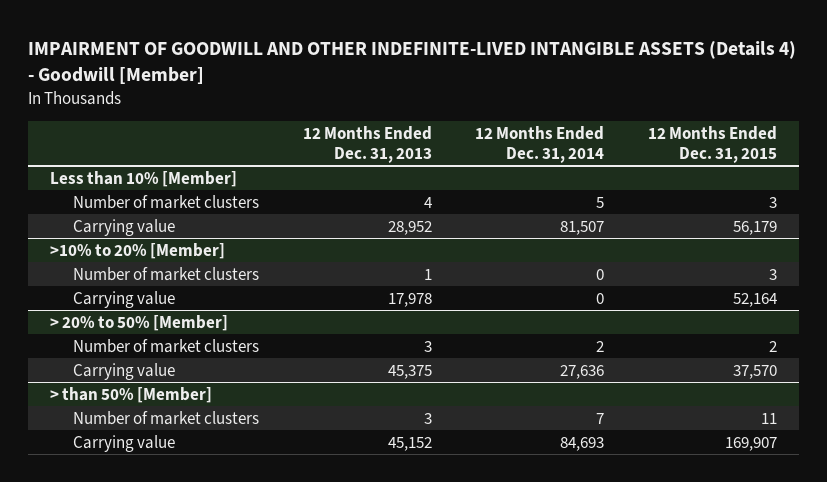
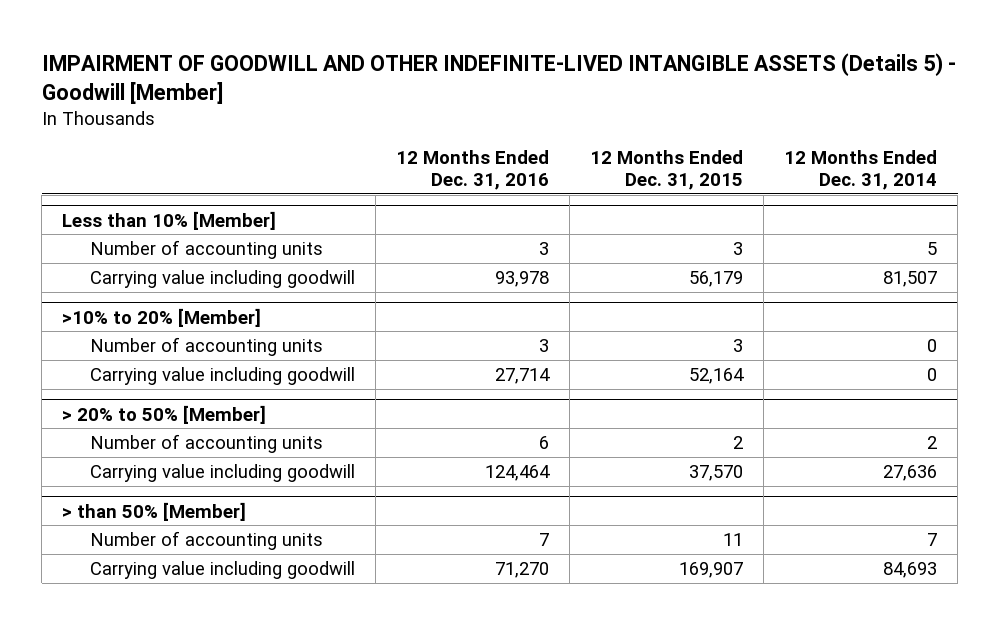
- IMPAIRMENT OF GOODWILL AND OTHER INDEFINITE-LIVED INTANGIBLE ASSETS (Details 4) - Goodwill [Member]
+ IMPAIRMENT OF GOODWILL AND OTHER INDEFINITE-LIVED INTANGIBLE ASSETS (Details 5) - Goodwill [Member]
- | 12 Months Ended Dec. 31, 2013 | 12 Months Ended Dec. 31, 2014 | 12 Months Ended Dec. 31, 2015
+ | 12 Months Ended Dec. 31, 2016 | 12 Months Ended Dec. 31, 2015 | 12 Months Ended Dec. 31, 2014
@ Less than 10% [Member]
- Number of market clusters | 4 | 5 | 3
- Carrying value | 28,952 | 81,507 | 56,179
+ Number of accounting units | 3 | 3 | 5
+ Carrying value including goodwill | 93,978 | 56,179 | 81,507
@ >10% to 20% [Member]
- Number of market clusters | 1 | 0 | 3
- Carrying value | 17,978 | 0 | 52,164
+ Number of accounting units | 3 | 3 | 0
+ Carrying value including goodwill | 27,714 | 52,164 | 0
@ > 20% to 50% [Member]
- Number of market clusters | 3 | 2 | 2
- Carrying value | 45,375 | 27,636 | 37,570
+ Number of accounting units | 6 | 2 | 2
+ Carrying value including goodwill | 124,464 | 37,570 | 27,636
@ > than 50% [Member]
- Number of market clusters | 3 | 7 | 11
- Carrying value | 45,152 | 84,693 | 169,907
+ Number of accounting units | 7 | 11 | 7
+ Carrying value including goodwill | 71,270 | 169,907 | 84,693

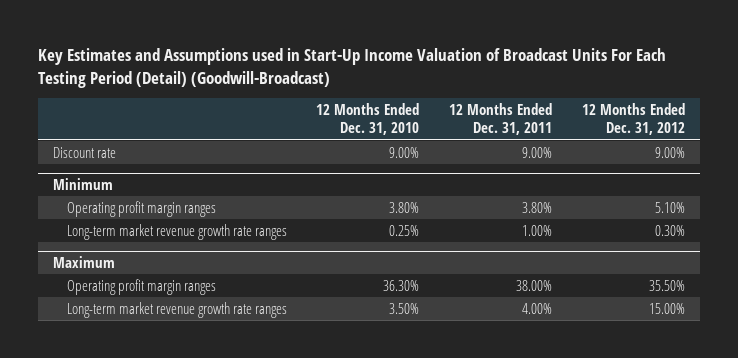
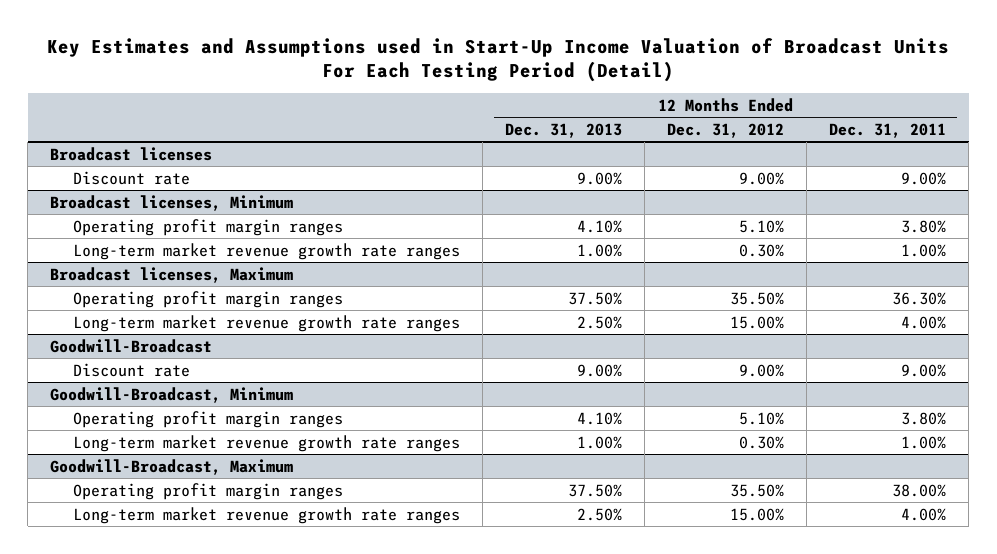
- Key Estimates and Assumptions used in Start-Up Income Valuation of Broadcast Units For Each Testing Period (Detail) (Goodwill-Broadcast)
+ Key Estimates and Assumptions used in Start-Up Income Valuation of Broadcast Units For Each Testing Period (Detail)
- | 12 Months Ended Dec. 31, 2010 | 12 Months Ended Dec. 31, 2011 | 12 Months Ended Dec. 31, 2012
+ | 12 Months Ended Dec. 31, 2013 | 12 Months Ended Dec. 31, 2012 | 12 Months Ended Dec. 31, 2011
+ Broadcast licenses
- Minimum
+ Broadcast licenses, Minimum
- Maximum
+ Broadcast licenses, Maximum
+ Operating profit margin ranges | 37.50% | 35.50% | 36.30%
+ Long-term market revenue growth rate ranges | 2.50% | 15.00% | 4.00%
+ Goodwill-Broadcast
+ Discount rate | 9.00% | 9.00% | 9.00%
+ Goodwill-Broadcast, Minimum
+ Operating profit margin ranges | 4.10% | 5.10% | 3.80%
+ Long-term market revenue growth rate ranges | 1.00% | 0.30% | 1.00%
+ Goodwill-Broadcast, Maximum

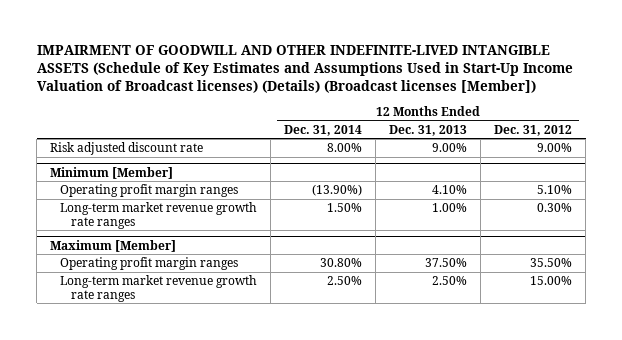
- Key Estimates and Assumptions used in Start-Up Income Valuation of Broadcast Units For Each Testing Period (Detail)
+ IMPAIRMENT OF GOODWILL AND OTHER INDEFINITE-LIVED INTANGIBLE ASSETS (Schedule of Key Estimates and Assumptions Used in Start-Up Income Valuation of Broadcast licenses) (Details) (Broadcast licenses [Member])
- | 12 Months Ended Dec. 31, 2013 | 12 Months Ended Dec. 31, 2012 | 12 Months Ended Dec. 31, 2011
+ | 12 Months Ended Dec. 31, 2014 | 12 Months Ended Dec. 31, 2013 | 12 Months Ended Dec. 31, 2012
- Broadcast licenses
- Discount rate | 9.00% | 9.00% | 9.00%
- Broadcast licenses, Minimum
- Operating profit margin ranges | 4.10% | 5.10% | 3.80%
- Long-term market revenue growth rate ranges | 1.00% | 0.30% | 1.00%
- Broadcast licenses, Maximum
- Operating profit margin ranges | 37.50% | 35.50% | 36.30%
- Long-term market revenue growth rate ranges | 2.50% | 15.00% | 4.00%
- Goodwill-Broadcast
- Discount rate | 9.00% | 9.00% | 9.00%
- Goodwill-Broadcast, Minimum
+ Risk adjusted discount rate | 8.00% | 9.00% | 9.00%
+ Minimum [Member]
- Goodwill-Broadcast, Maximum
+ Maximum [Member]

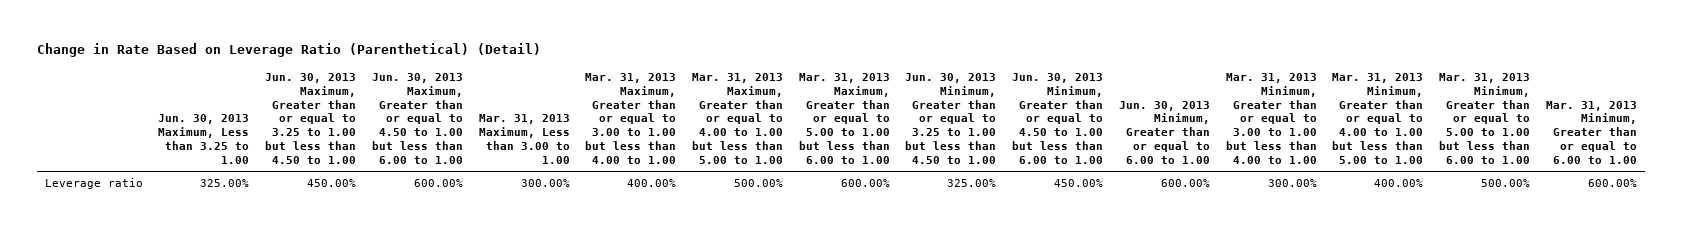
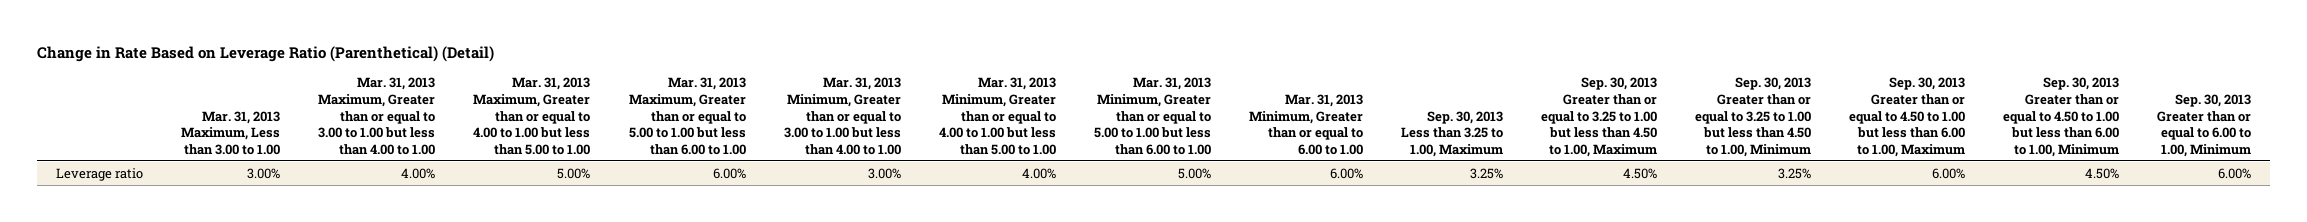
- | Jun. 30, 2013 Maximum, Less than 3.25 to 1.00 | Jun. 30, 2013 Maximum, Greater than or equal to 3.25 to 1.00 but less than 4.50 to 1.00 | Jun. 30, 2013 Maximum, Greater than or equal to 4.50 to 1.00 but less than 6.00 to 1.00 | Mar. 31, 2013 Maximum, Less than 3.00 to 1.00 | Mar. 31, 2013 Maximum, Greater than or equal to 3.00 to 1.00 but less than 4.00 to 1.00 | Mar. 31, 2013 Maximum, Greater than or equal to 4.00 to 1.00 but less than 5.00 to 1.00 | Mar. 31, 2013 Maximum, Greater than or equal to 5.00 to 1.00 but less than 6.00 to 1.00 | Jun. 30, 2013 Minimum, Greater than or equal to 3.25 to 1.00 but less than 4.50 to 1.00 | Jun. 30, 2013 Minimum, Greater than or equal to 4.50 to 1.00 but less than 6.00 to 1.00 | Jun. 30, 2013 Minimum, Greater than or equal to 6.00 to 1.00 | Mar. 31, 2013 Minimum, Greater than or equal to 3.00 to 1.00 but less than 4.00 to 1.00 | Mar. 31, 2013 Minimum, Greater than or equal to 4.00 to 1.00 but less than 5.00 to 1.00 | Mar. 31, 2013 Minimum, Greater than or equal to 5.00 to 1.00 but less than 6.00 to 1.00 | Mar. 31, 2013 Minimum, Greater than or equal to 6.00 to 1.00
+ | Mar. 31, 2013 Maximum, Less than 3.00 to 1.00 | Mar. 31, 2013 Maximum, Greater than or equal to 3.00 to 1.00 but less than 4.00 to 1.00 | Mar. 31, 2013 Maximum, Greater than or equal to 4.00 to 1.00 but less than 5.00 to 1.00 | Mar. 31, 2013 Maximum, Greater than or equal to 5.00 to 1.00 but less than 6.00 to 1.00 | Mar. 31, 2013 Minimum, Greater than or equal to 3.00 to 1.00 but less than 4.00 to 1.00 | Mar. 31, 2013 Minimum, Greater than or equal to 4.00 to 1.00 but less than 5.00 to 1.00 | Mar. 31, 2013 Minimum, Greater than or equal to 5.00 to 1.00 but less than 6.00 to 1.00 | Mar. 31, 2013 Minimum, Greater than or equal to 6.00 to 1.00 | Sep. 30, 2013 Less than 3.25 to 1.00, Maximum | Sep. 30, 2013 Greater than or equal to 3.25 to 1.00 but less than 4.50 to 1.00, Maximum | Sep. 30, 2013 Greater than or equal to 3.25 to 1.00 but less than 4.50 to 1.00, Minimum | Sep. 30, 2013 Greater than or equal to 4.50 to 1.00 but less than 6.00 to 1.00, Maximum | Sep. 30, 2013 Greater than or equal to 4.50 to 1.00 but less than 6.00 to 1.00, Minimum | Sep. 30, 2013 Greater than or equal to 6.00 to 1.00, Minimum
- Leverage ratio | 325.00% | 450.00% | 600.00% | 300.00% | 400.00% | 500.00% | 600.00% | 325.00% | 450.00% | 600.00% | 300.00% | 400.00% | 500.00% | 600.00%
+ Leverage ratio | 3.00% | 4.00% | 5.00% | 6.00% | 3.00% | 4.00% | 5.00% | 6.00% | 3.25% | 4.50% | 3.25% | 6.00% | 4.50% | 6.00%

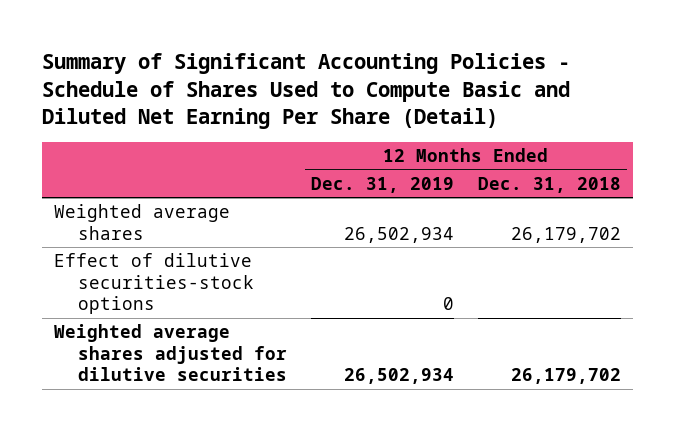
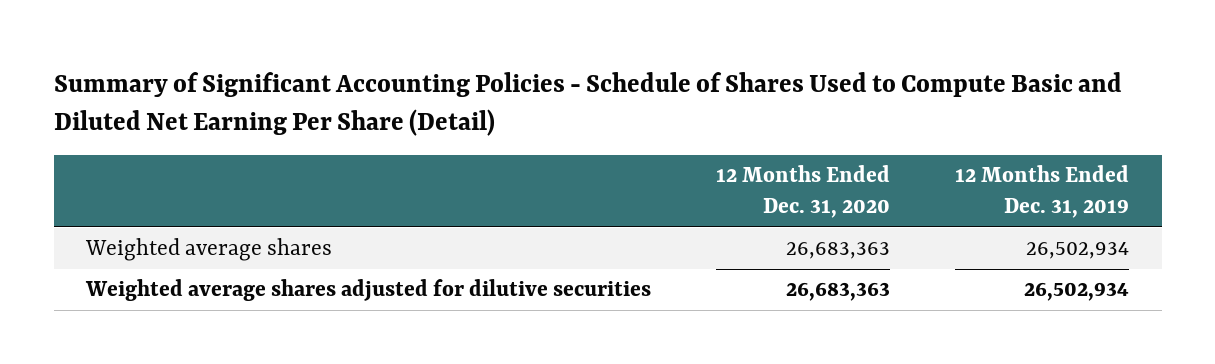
- | 12 Months Ended Dec. 31, 2019 | 12 Months Ended Dec. 31, 2018
+ | 12 Months Ended Dec. 31, 2020 | 12 Months Ended Dec. 31, 2019
- Effect of dilutive securities-stock options | 0 |

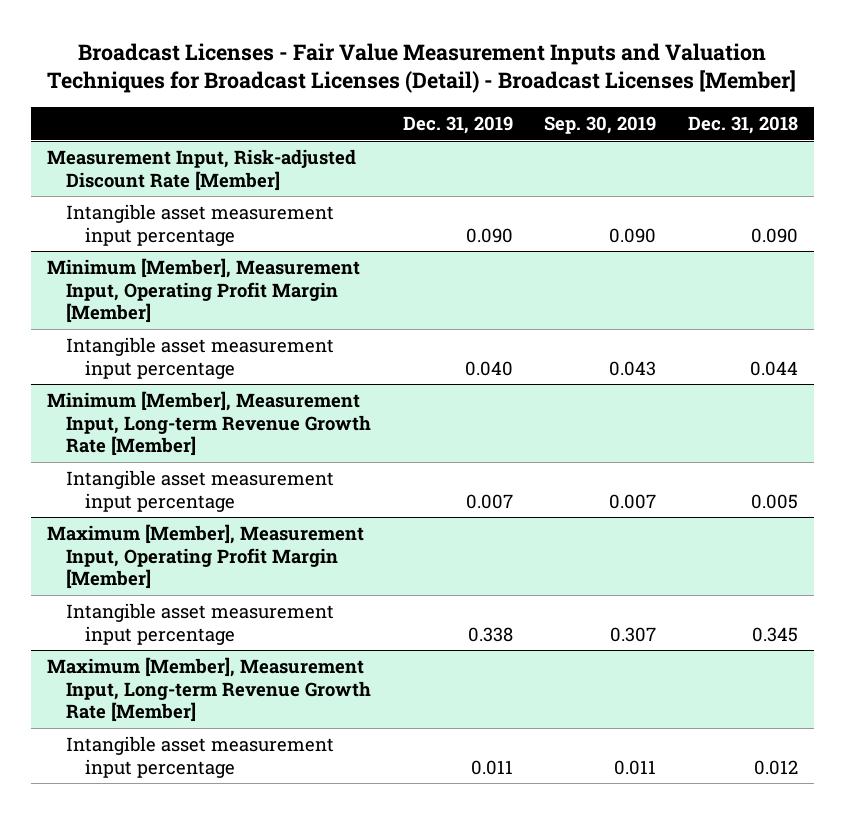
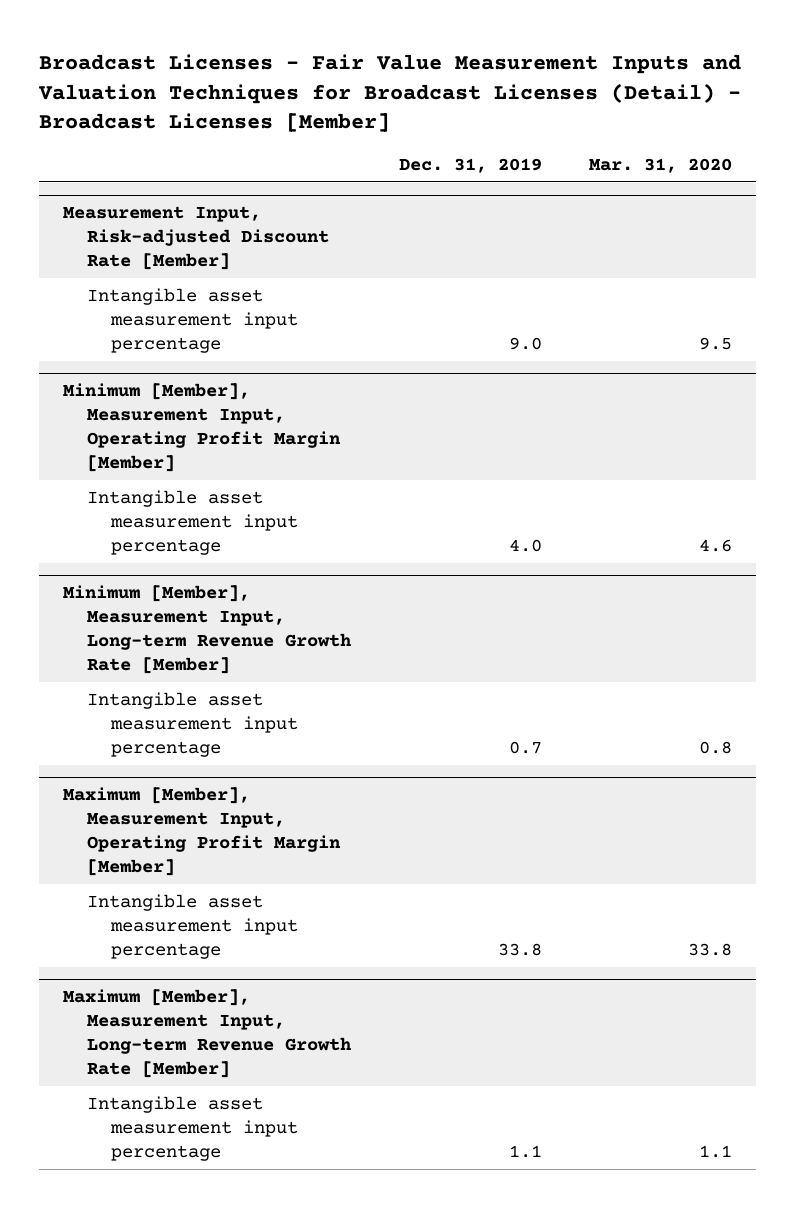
- | Dec. 31, 2019 | Sep. 30, 2019 | Dec. 31, 2018
+ | Dec. 31, 2019 | Mar. 31, 2020
@ Measurement Input, Risk-adjusted Discount Rate [Member]
- Intangible asset measurement input percentage | 0.090 | 0.090 | 0.090
+ Intangible asset measurement input percentage | 9.0 | 9.5
@ Minimum [Member], Measurement Input, Operating Profit Margin [Member]
- Intangible asset measurement input percentage | 0.040 | 0.043 | 0.044
+ Intangible asset measurement input percentage | 4.0 | 4.6
@ Minimum [Member], Measurement Input, Long-term Revenue Growth Rate [Member]
- Intangible asset measurement input percentage | 0.007 | 0.007 | 0.005
+ Intangible asset measurement input percentage | 0.7 | 0.8
@ Maximum [Member], Measurement Input, Operating Profit Margin [Member]
- Intangible asset measurement input percentage | 0.338 | 0.307 | 0.345
+ Intangible asset measurement input percentage | 33.8 | 33.8
@ Maximum [Member], Measurement Input, Long-term Revenue Growth Rate [Member]
- Intangible asset measurement input percentage | 0.011 | 0.011 | 0.012
+ Intangible asset measurement input percentage | 1.1 | 1.1

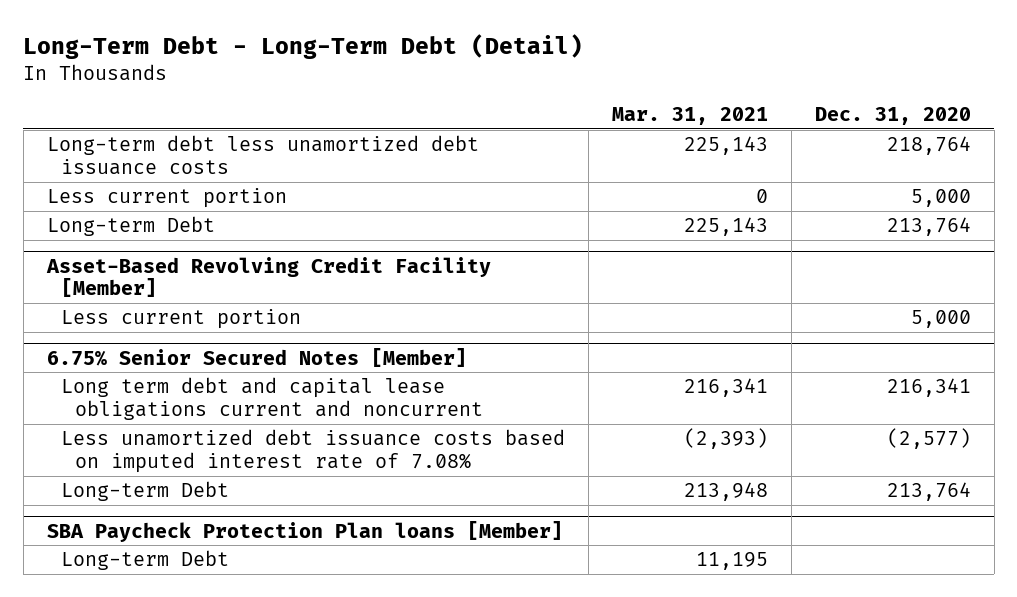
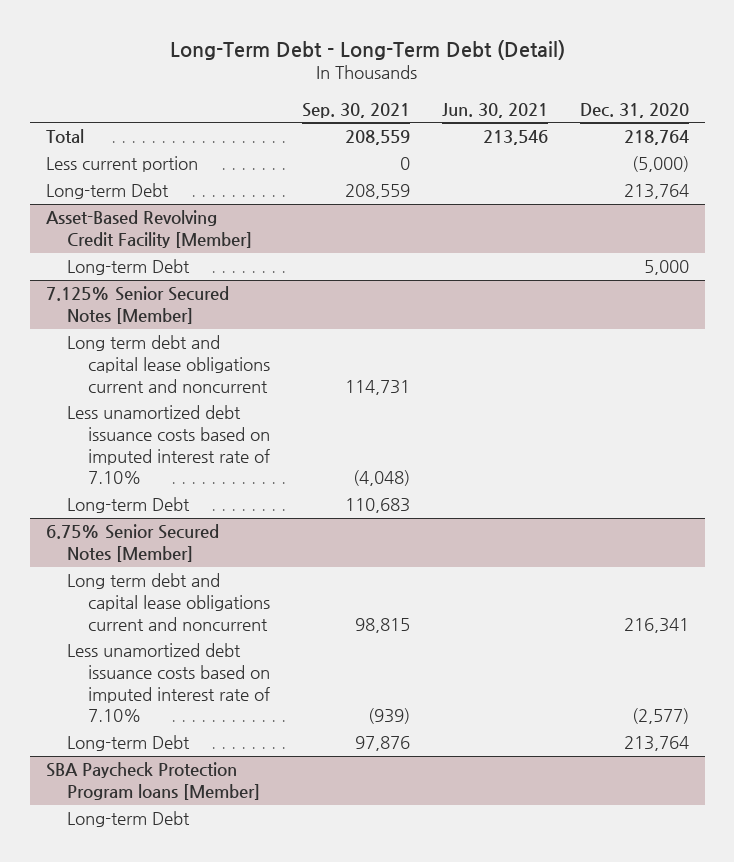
- | Mar. 31, 2021 | Dec. 31, 2020
+ | Sep. 30, 2021 | Jun. 30, 2021 | Dec. 31, 2020
- Long-term debt less unamortized debt issuance costs | 225,143 | 218,764
- Less current portion | 0 | 5,000
+ Total | 208,559 | 213,546 | 218,764
+ Less current portion | 0 | | (5,000)
@ Asset-Based Revolving Credit Facility [Member]
- Less current portion | | 5,000
+ Long-term Debt | | | 5,000
+ 7.125% Senior Secured Notes [Member]
+ Long term debt and capital lease obligations current and noncurrent | 114,731 | |
+ Less unamortized debt issuance costs based on imputed interest rate of 7.10% | (4,048) | |
+ Long-term Debt | 110,683 | |
@ 6.75% Senior Secured Notes [Member]
- Less unamortized debt issuance costs based on imputed interest rate of 7.08% | (2,393) | (2,577)
+ Less unamortized debt issuance costs based on imputed interest rate of 7.10% | (939) | | (2,577)
- SBA Paycheck Protection Plan loans [Member]
+ SBA Paycheck Protection Program loans [Member]

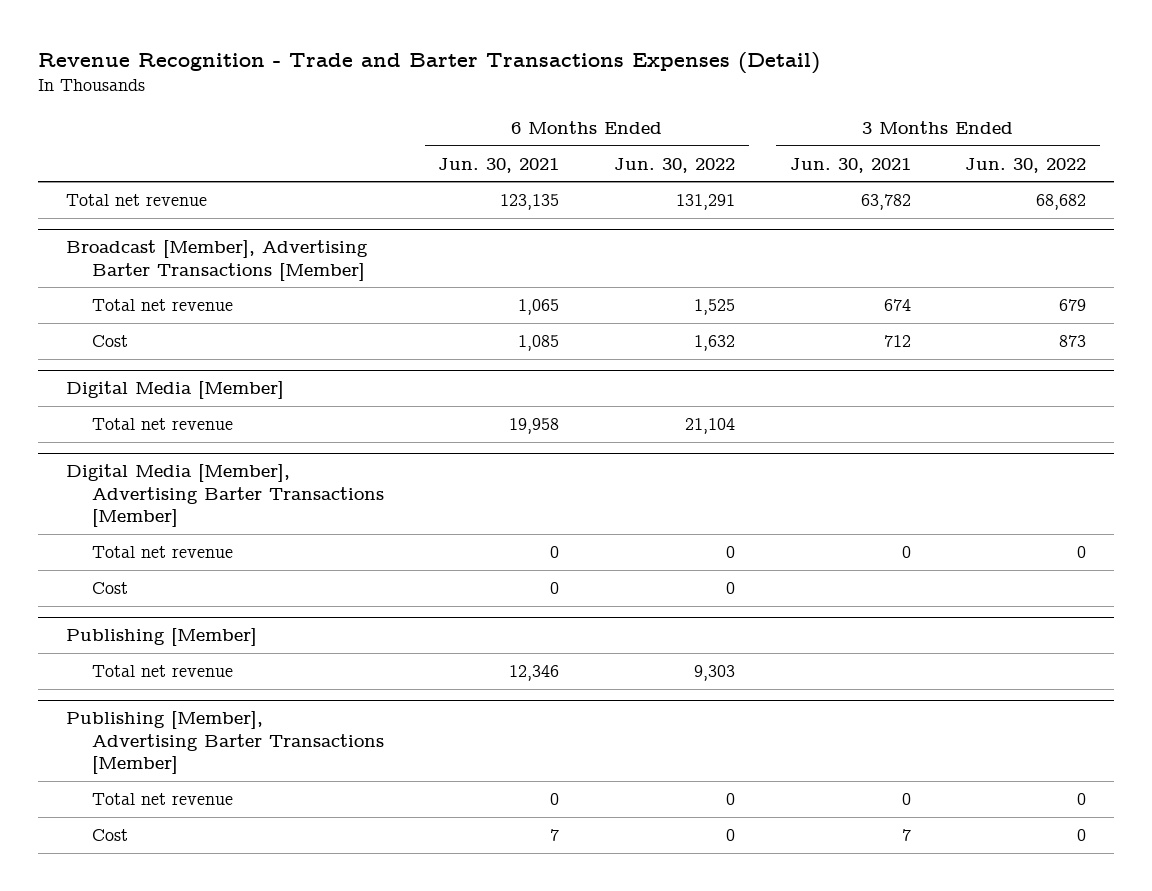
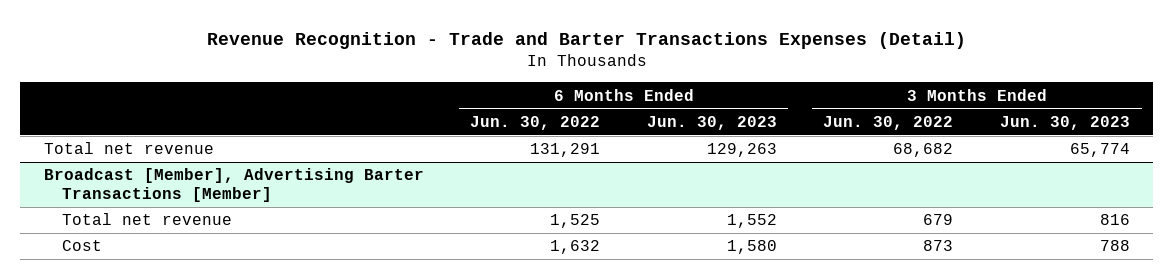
- | 6 Months Ended Jun. 30, 2021 | 6 Months Ended Jun. 30, 2022 | 3 Months Ended Jun. 30, 2021 | 3 Months Ended Jun. 30, 2022
+ | 6 Months Ended Jun. 30, 2022 | 6 Months Ended Jun. 30, 2023 | 3 Months Ended Jun. 30, 2022 | 3 Months Ended Jun. 30, 2023
- Digital Media [Member]
- Total net revenue | 19,958 | 21,104 | |
- Digital Media [Member], Advertising Barter Transactions [Member]
- Total net revenue | 0 | 0 | 0 | 0
- Cost | 0 | 0 | |
- Publishing [Member]
- Total net revenue | 12,346 | 9,303 | |
- Publishing [Member], Advertising Barter Transactions [Member]
- Total net revenue | 0 | 0 | 0 | 0
- Cost | 7 | 0 | 7 | 0

